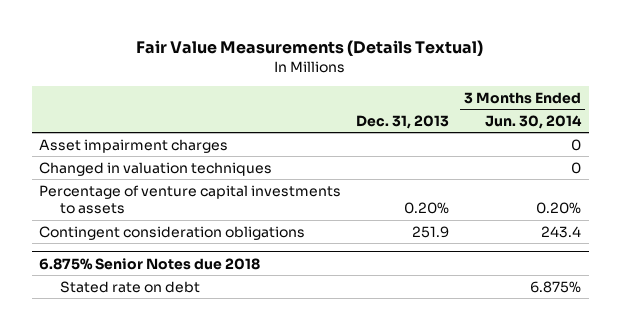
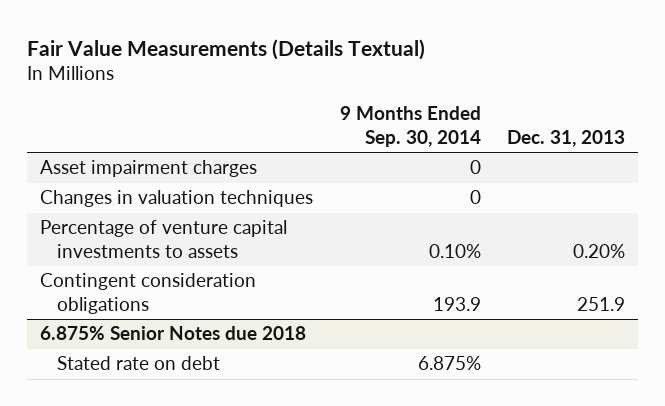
- | Dec. 31, 2013 | 3 Months Ended Jun. 30, 2014
+ | 9 Months Ended Sep. 30, 2014 | Dec. 31, 2013
- Changed in valuation techniques | | 0
+ Changes in valuation techniques | 0 |

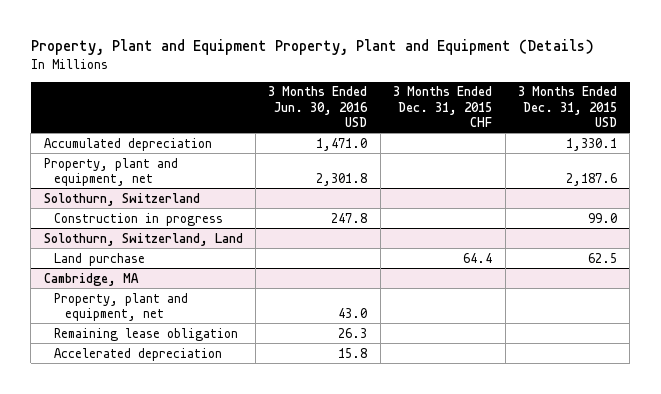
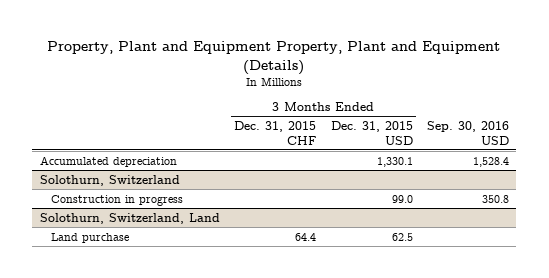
- | 3 Months Ended Jun. 30, 2016 USD | 3 Months Ended Dec. 31, 2015 CHF | 3 Months Ended Dec. 31, 2015 USD
+ | 3 Months Ended Dec. 31, 2015 CHF | 3 Months Ended Dec. 31, 2015 USD | Sep. 30, 2016 USD
- Property, plant and equipment, net | 2,301.8 | | 2,187.6
- Cambridge, MA
- Property, plant and equipment, net | 43.0 | |
- Remaining lease obligation | 26.3 | |
- Accelerated depreciation | 15.8 | |

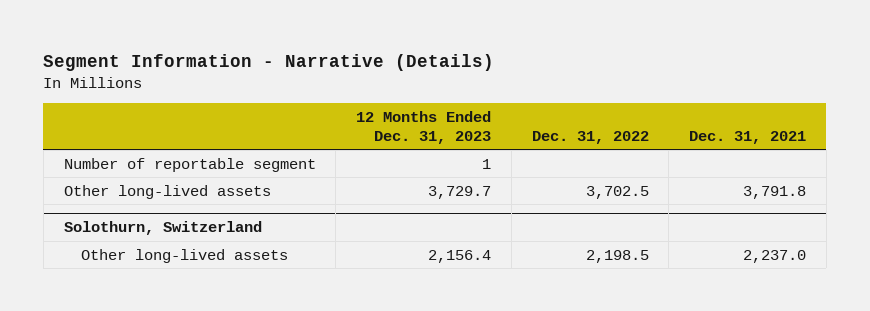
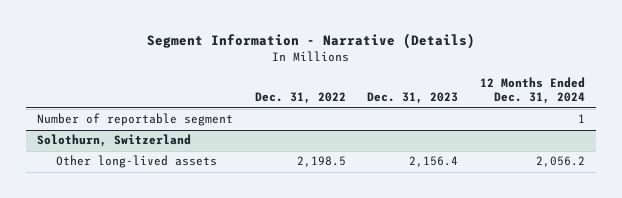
- | 12 Months Ended Dec. 31, 2023 | Dec. 31, 2022 | Dec. 31, 2021
+ | Dec. 31, 2022 | Dec. 31, 2023 | 12 Months Ended Dec. 31, 2024
- Other long-lived assets | 3,729.7 | 3,702.5 | 3,791.8

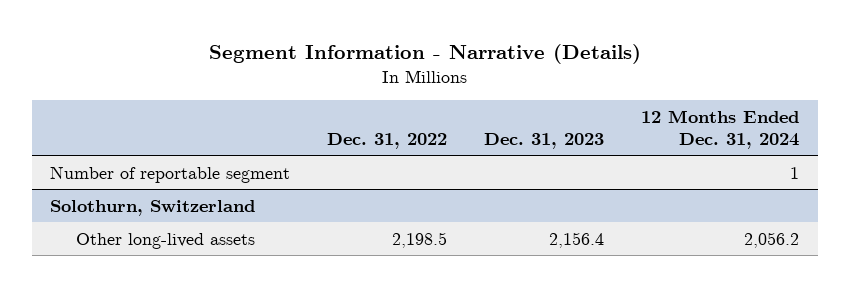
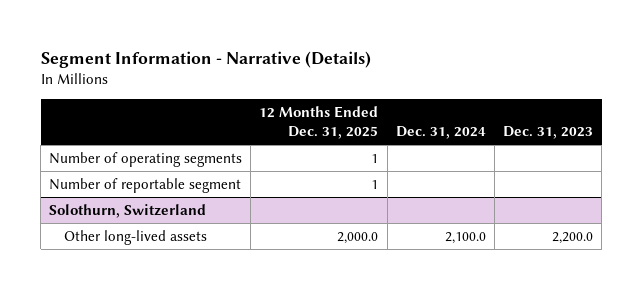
- | Dec. 31, 2022 | Dec. 31, 2023 | 12 Months Ended Dec. 31, 2024
+ | 12 Months Ended Dec. 31, 2025 | Dec. 31, 2024 | Dec. 31, 2023
+ Number of operating segments | 1 | |
@ Solothurn, Switzerland
- Other long-lived assets | 2,198.5 | 2,156.4 | 2,056.2
+ Other long-lived assets | 2,000.0 | 2,100.0 | 2,200.0

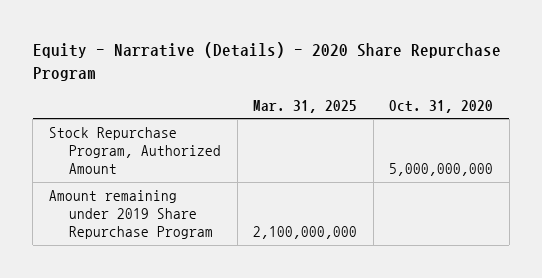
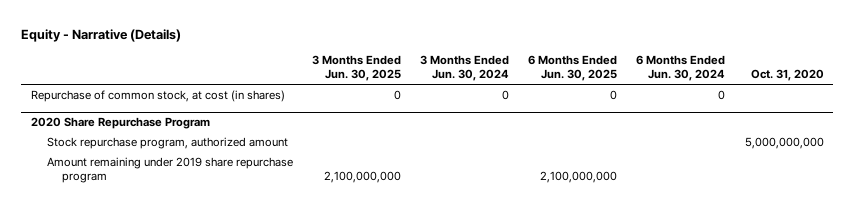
- Equity - Narrative (Details) - 2020 Share Repurchase Program
+ Equity - Narrative (Details)
- | Mar. 31, 2025 | Oct. 31, 2020
+ | 3 Months Ended Jun. 30, 2025 | 3 Months Ended Jun. 30, 2024 | 6 Months Ended Jun. 30, 2025 | 6 Months Ended Jun. 30, 2024 | Oct. 31, 2020
- Stock Repurchase Program, Authorized Amount | | 5,000,000,000
- Amount remaining under 2019 Share Repurchase Program | 2,100,000,000 |
+ Repurchase of common stock, at cost (in shares) | 0 | 0 | 0 | 0 |
+ 2020 Share Repurchase Program
+ Stock repurchase program, authorized amount | | | | | 5,000,000,000
+ Amount remaining under 2019 share repurchase program | 2,100,000,000 | | 2,100,000,000 | |

